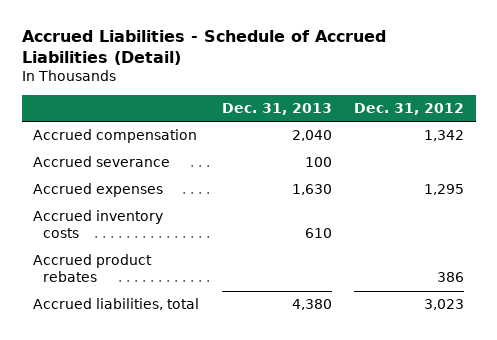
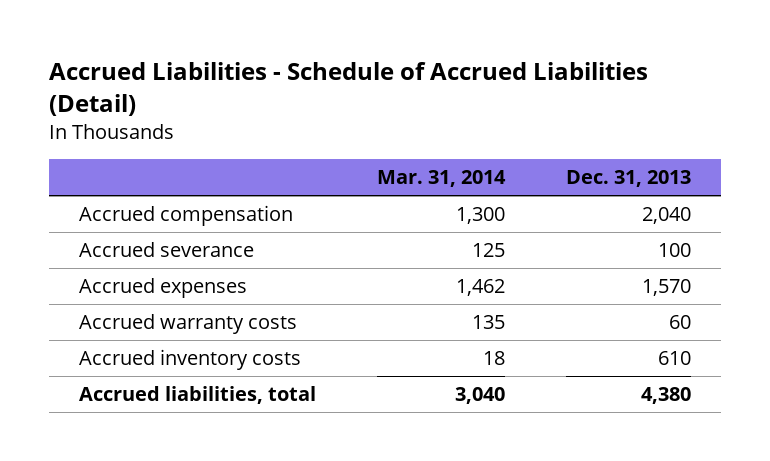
- | Dec. 31, 2013 | Dec. 31, 2012
+ | Mar. 31, 2014 | Dec. 31, 2013
- Accrued expenses | 1,630 | 1,295
+ Accrued expenses | 1,462 | 1,570
+ Accrued warranty costs | 135 | 60
- Accrued product rebates | | 386

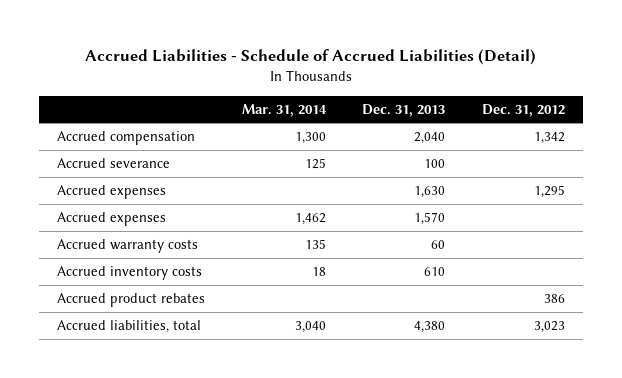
- | Mar. 31, 2014 | Dec. 31, 2013
+ | Mar. 31, 2014 | Dec. 31, 2013 | Dec. 31, 2012
+ Accrued expenses | | 1,630 | 1,295
+ Accrued product rebates | | | 386

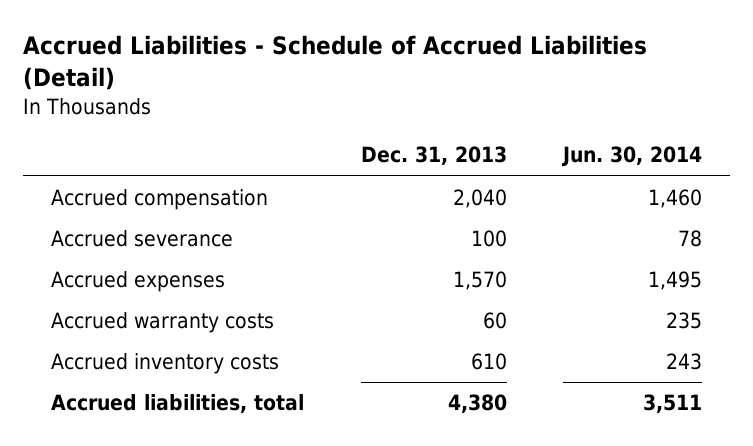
- | Mar. 31, 2014 | Dec. 31, 2013 | Dec. 31, 2012
+ | Dec. 31, 2013 | Jun. 30, 2014
- Accrued expenses | | 1,630 | 1,295
- Accrued product rebates | | | 386

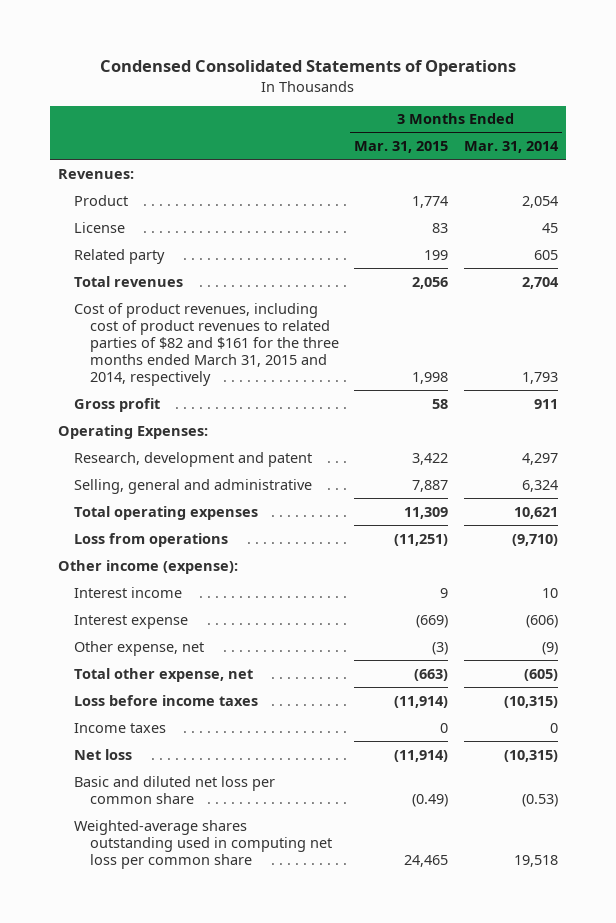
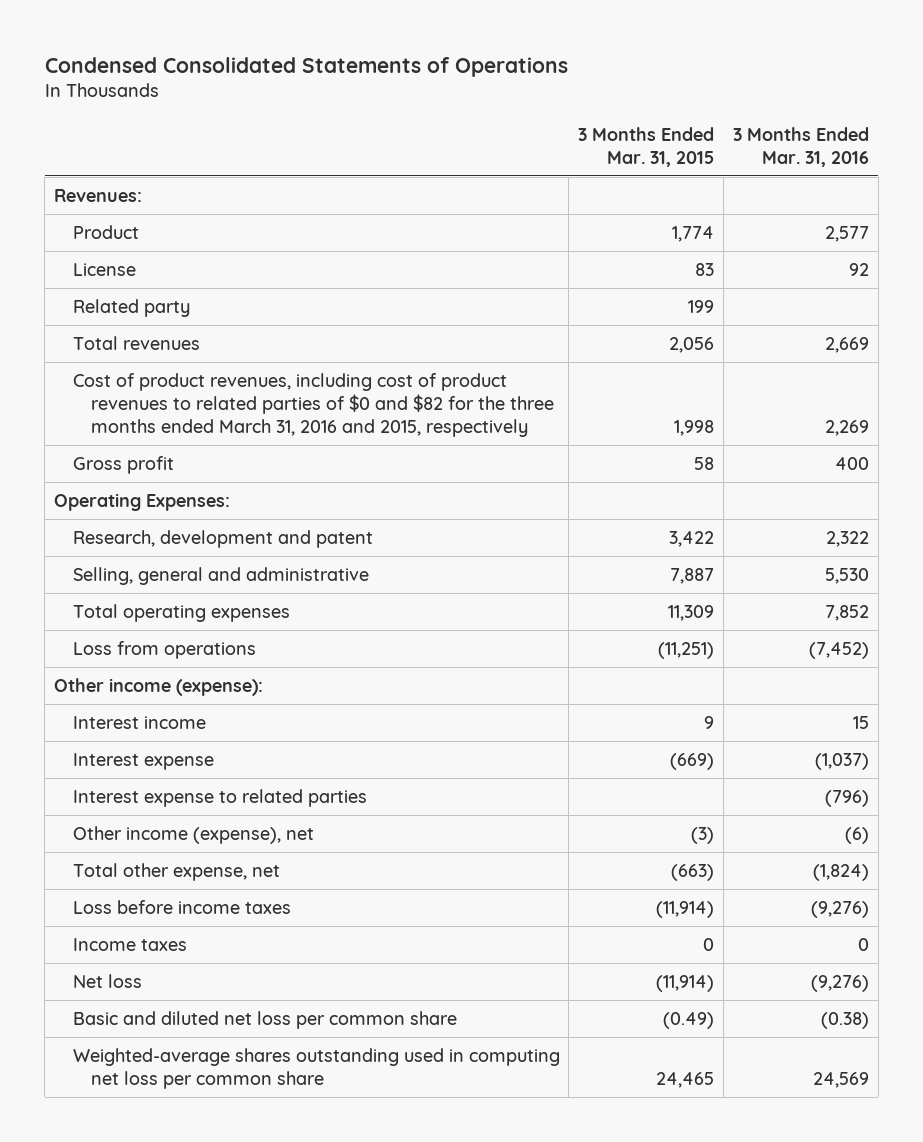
- | 3 Months Ended Mar. 31, 2015 | 3 Months Ended Mar. 31, 2014
+ | 3 Months Ended Mar. 31, 2015 | 3 Months Ended Mar. 31, 2016
- Cost of product revenues, including cost of product revenues to related parties of $82 and $161 for the three months ended March 31, 2015 and 2014, respectively | 1,998 | 1,793
+ Cost of product revenues, including cost of product revenues to related parties of $0 and $82 for the three months ended March 31, 2016 and 2015, respectively | 1,998 | 2,269
- Other expense, net | (3) | (9)
+ Interest expense to related parties | | (796)
+ Other income (expense), net | (3) | (6)

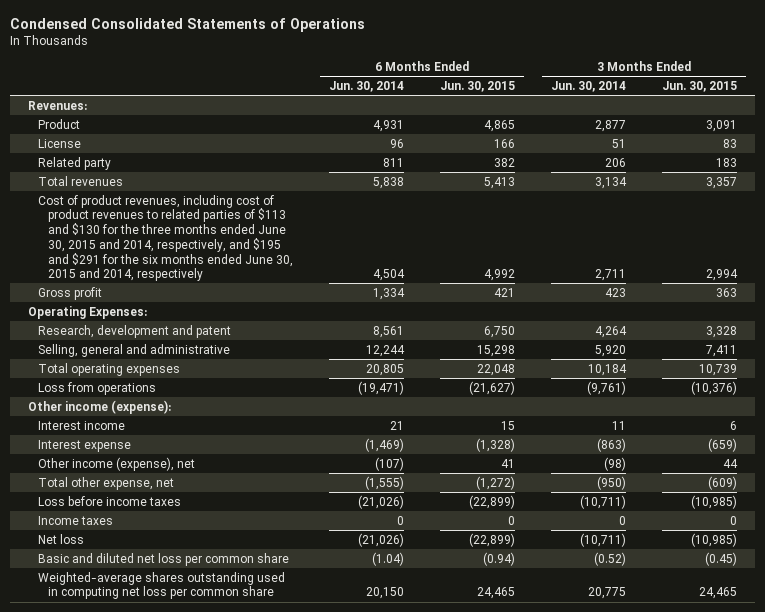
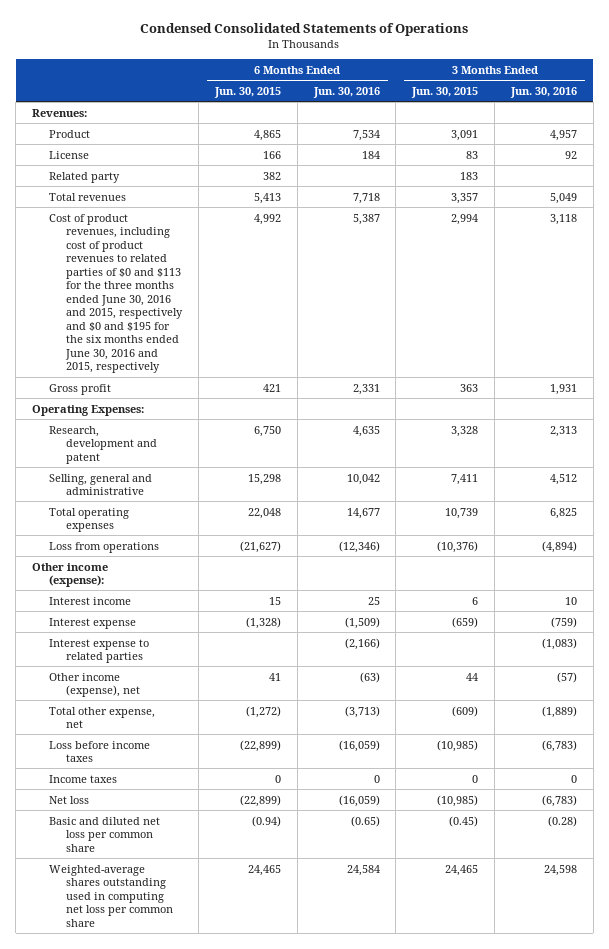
- | 6 Months Ended Jun. 30, 2014 | 6 Months Ended Jun. 30, 2015 | 3 Months Ended Jun. 30, 2014 | 3 Months Ended Jun. 30, 2015
+ | 6 Months Ended Jun. 30, 2015 | 6 Months Ended Jun. 30, 2016 | 3 Months Ended Jun. 30, 2015 | 3 Months Ended Jun. 30, 2016
- Cost of product revenues, including cost of product revenues to related parties of $113 and $130 for the three months ended June 30, 2015 and 2014, respectively, and $195 and $291 for the six months ended June 30, 2015 and 2014, respectively | 4,504 | 4,992 | 2,711 | 2,994
+ Cost of product revenues, including cost of product revenues to related parties of $0 and $113 for the three months ended June 30, 2016 and 2015, respectively and $0 and $195 for the six months ended June 30, 2016 and 2015, respectively | 4,992 | 5,387 | 2,994 | 3,118
+ Interest expense to related parties | | (2,166) | | (1,083)

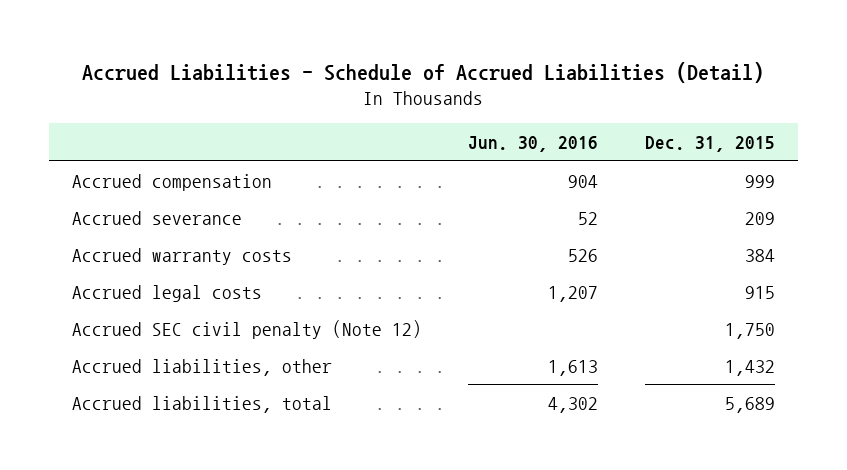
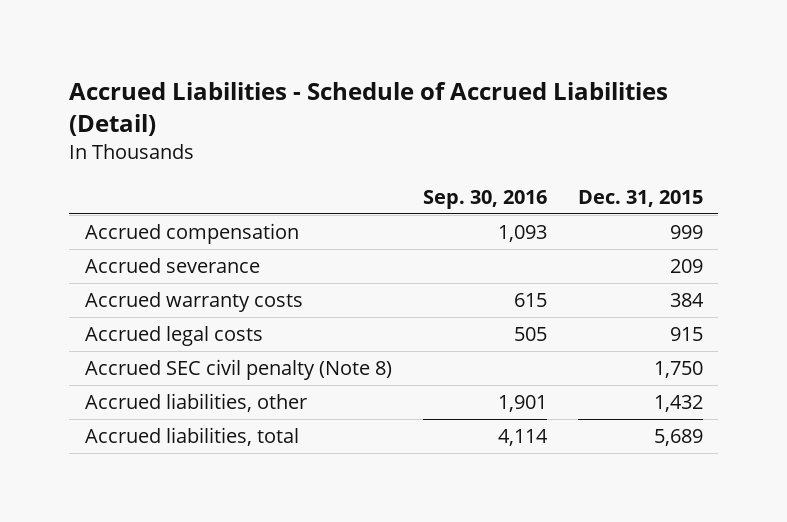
- | Jun. 30, 2016 | Dec. 31, 2015
+ | Sep. 30, 2016 | Dec. 31, 2015
- Accrued SEC civil penalty (Note 12) | | 1,750
+ Accrued SEC civil penalty (Note 8) | | 1,750

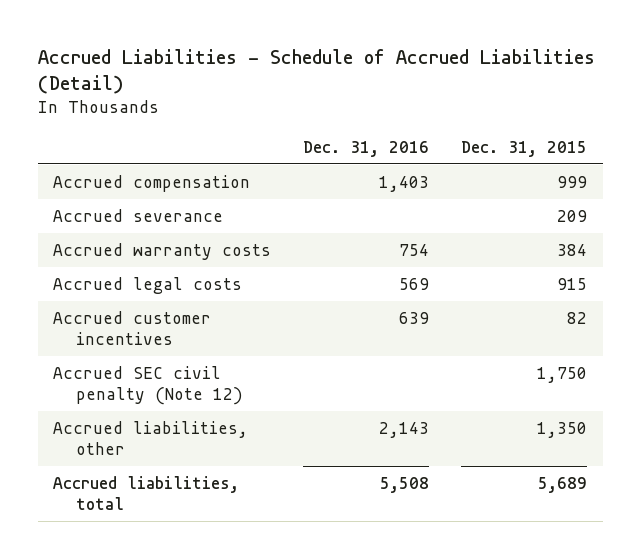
- | Sep. 30, 2016 | Dec. 31, 2015
+ | Dec. 31, 2016 | Dec. 31, 2015
- Accrued SEC civil penalty (Note 8) | | 1,750
- Accrued liabilities, other | 1,901 | 1,432
+ Accrued customer incentives | 639 | 82
+ Accrued SEC civil penalty (Note 12) | | 1,750
+ Accrued liabilities, other | 2,143 | 1,350

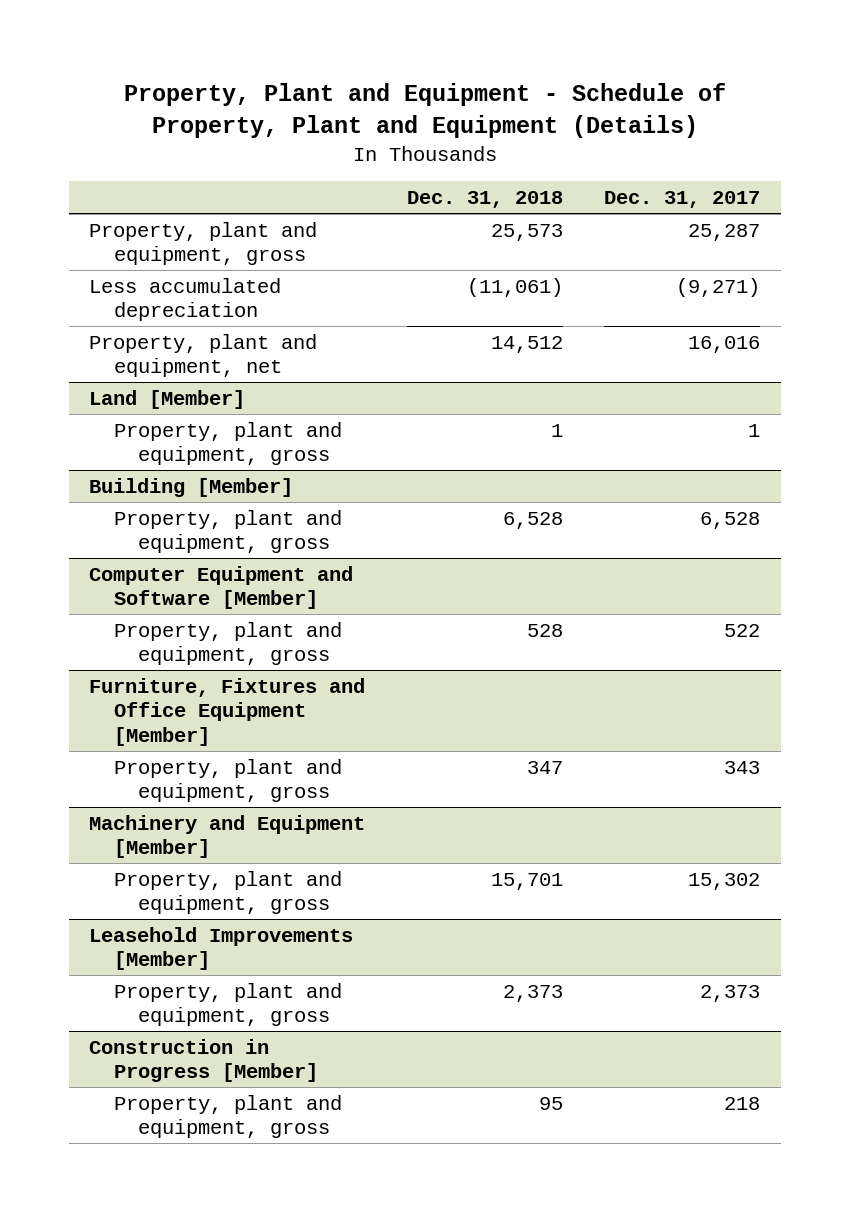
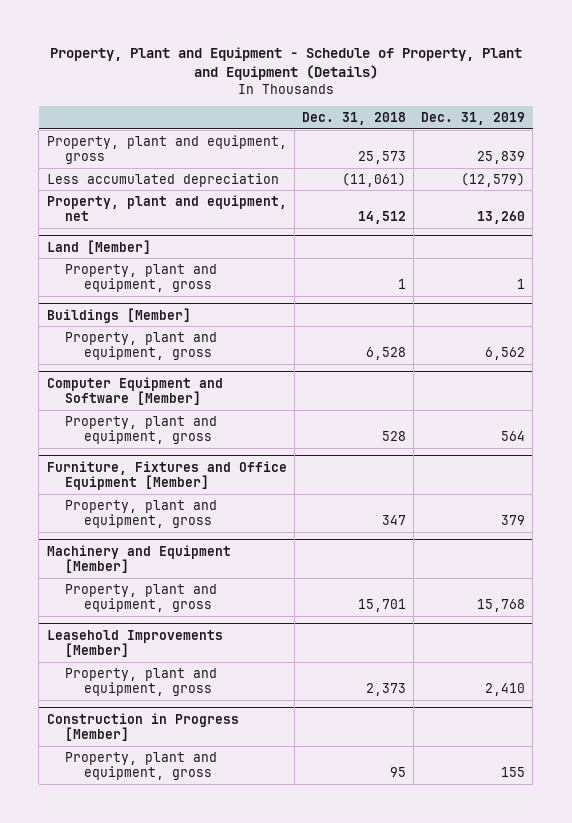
- | Dec. 31, 2018 | Dec. 31, 2017
+ | Dec. 31, 2018 | Dec. 31, 2019
- Building [Member]
+ Buildings [Member]

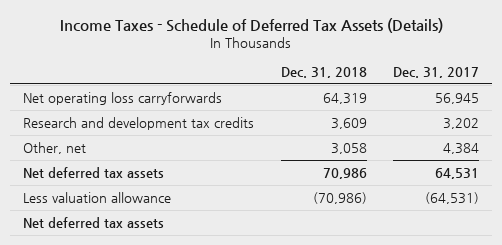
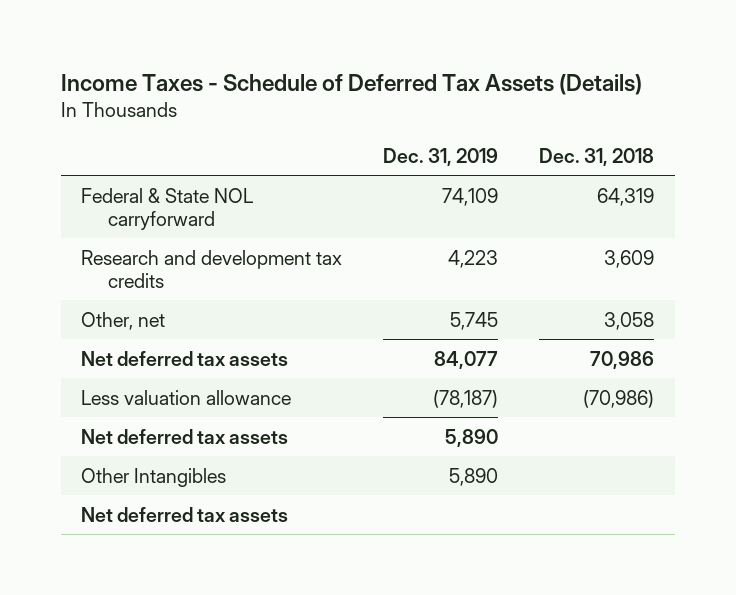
- | Dec. 31, 2018 | Dec. 31, 2017
+ | Dec. 31, 2019 | Dec. 31, 2018
- Net operating loss carryforwards | 64,319 | 56,945
+ Federal & State NOL carryforward | 74,109 | 64,319
+ Other Intangibles | 5,890 |
+ Net deferred tax assets

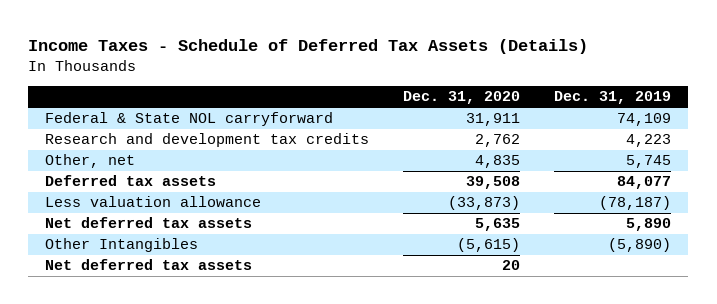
- | Dec. 31, 2019 | Dec. 31, 2018
+ | Dec. 31, 2020 | Dec. 31, 2019
- Net deferred tax assets | 84,077 | 70,986
+ Deferred tax assets | 39,508 | 84,077
- Other Intangibles | 5,890 |
+ Other Intangibles | (5,615) | (5,890)

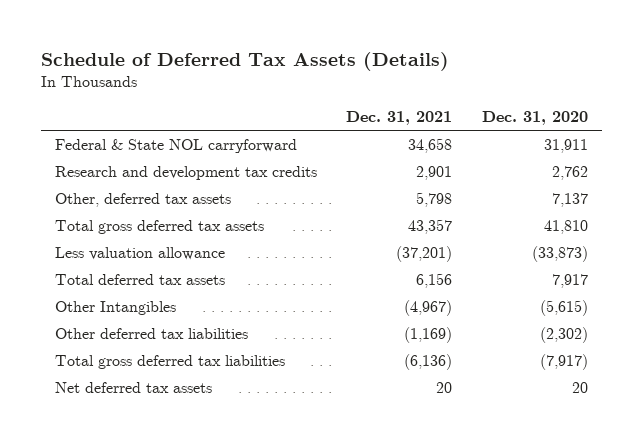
- Income Taxes - Schedule of Deferred Tax Assets (Details)
+ Schedule of Deferred Tax Assets (Details)
- | Dec. 31, 2020 | Dec. 31, 2019
+ | Dec. 31, 2021 | Dec. 31, 2020
- Other, net | 4,835 | 5,745
- Deferred tax assets | 39,508 | 84,077
+ Other, deferred tax assets | 5,798 | 7,137
+ Total gross deferred tax assets | 43,357 | 41,810
- Net deferred tax assets | 5,635 | 5,890
+ Total deferred tax assets | 6,156 | 7,917
+ Other deferred tax liabilities | (1,169) | (2,302)
+ Total gross deferred tax liabilities | (6,136) | (7,917)

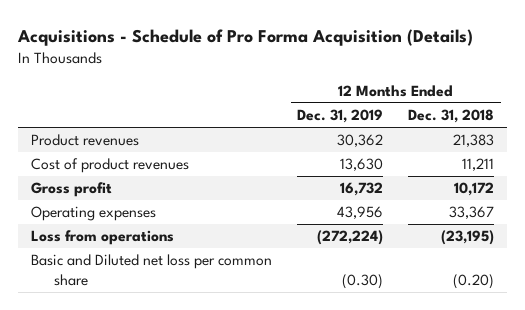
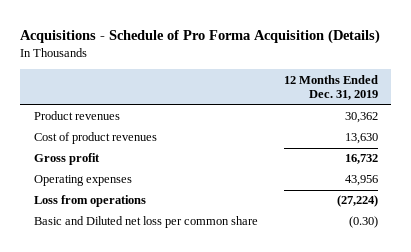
- | 12 Months Ended Dec. 31, 2019 | 12 Months Ended Dec. 31, 2018
+ | 12 Months Ended Dec. 31, 2019
- Loss from operations | (272,224) | (23,195)
+ Loss from operations | (27,224)

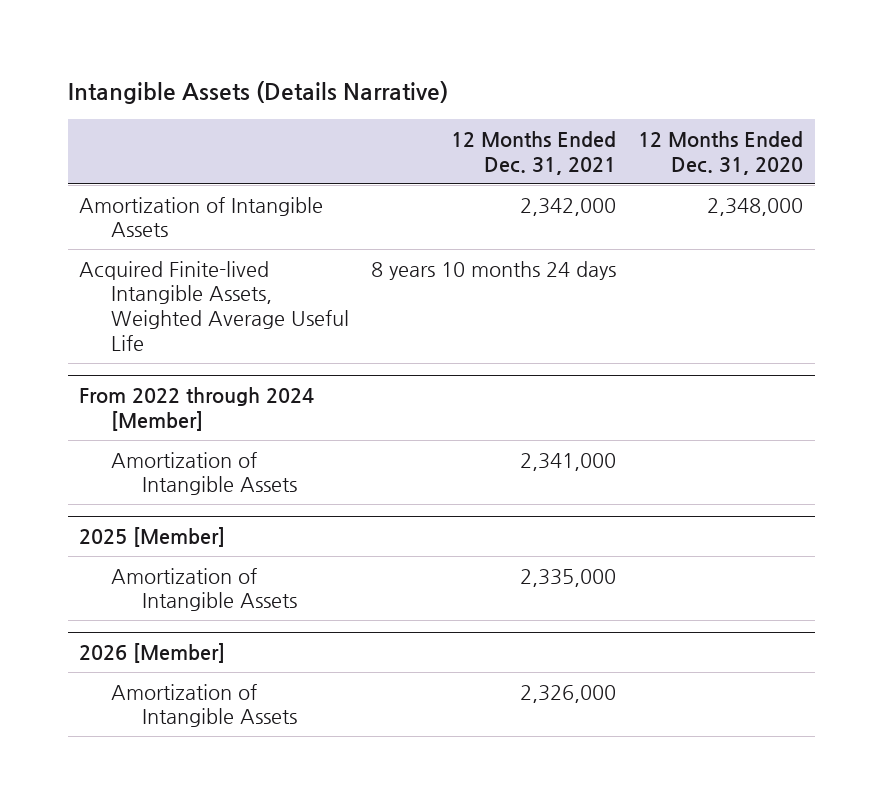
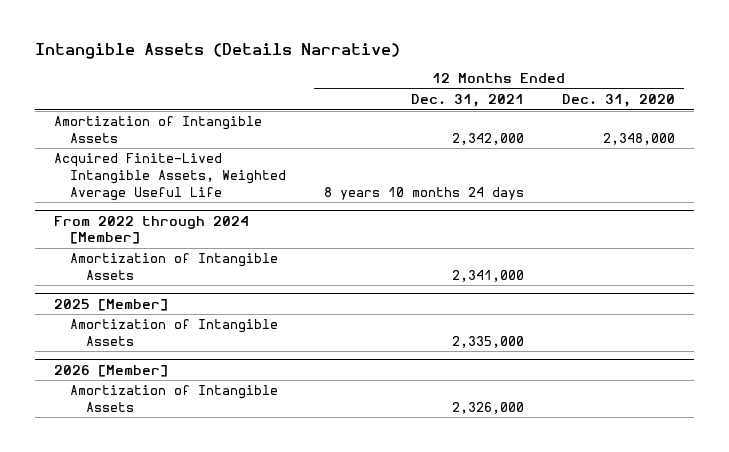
- Acquired Finite-lived Intangible Assets, Weighted Average Useful Life | 8 years 10 months 24 days |
+ Acquired Finite-Lived Intangible Assets, Weighted Average Useful Life | 8 years 10 months 24 days |

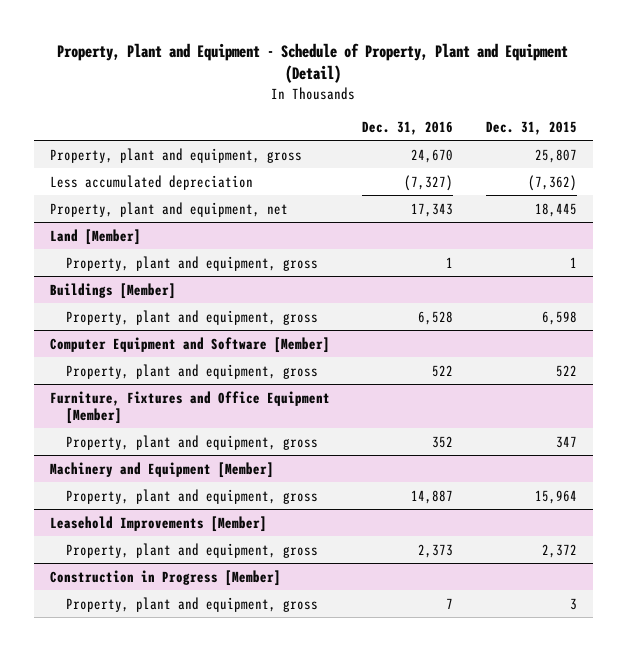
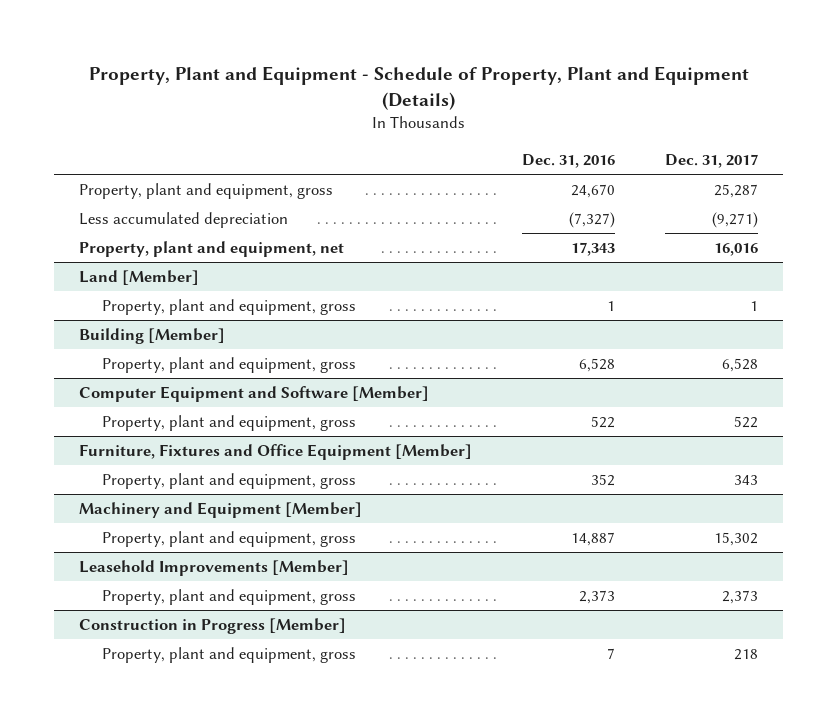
- Property, Plant and Equipment - Schedule of Property, Plant and Equipment (Detail)
+ Property, Plant and Equipment - Schedule of Property, Plant and Equipment (Details)
- | Dec. 31, 2016 | Dec. 31, 2015
+ | Dec. 31, 2016 | Dec. 31, 2017
- Buildings [Member]
+ Building [Member]

